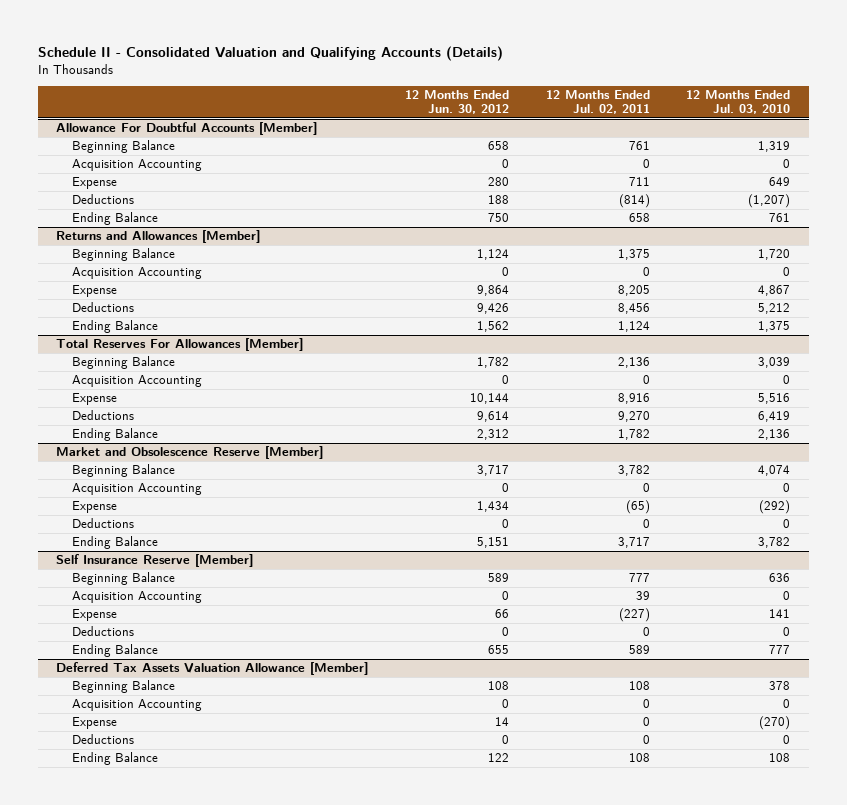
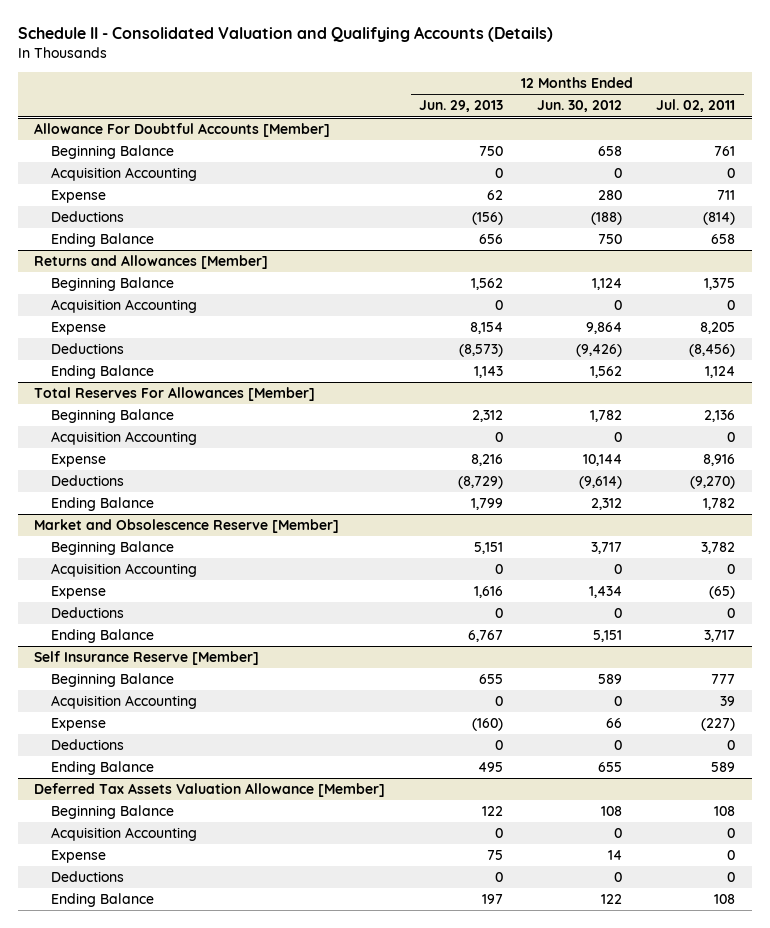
- | 12 Months Ended Jun. 30, 2012 | 12 Months Ended Jul. 02, 2011 | 12 Months Ended Jul. 03, 2010
+ | 12 Months Ended Jun. 29, 2013 | 12 Months Ended Jun. 30, 2012 | 12 Months Ended Jul. 02, 2011
@ Allowance For Doubtful Accounts [Member]
- Deductions | 188 | (814) | (1,207)
+ Deductions | (156) | (188) | (814)
@ Returns and Allowances [Member]
- Deductions | 9,426 | 8,456 | 5,212
+ Deductions | (8,573) | (9,426) | (8,456)
@ Total Reserves For Allowances [Member]
- Deductions | 9,614 | 9,270 | 6,419
+ Deductions | (8,729) | (9,614) | (9,270)

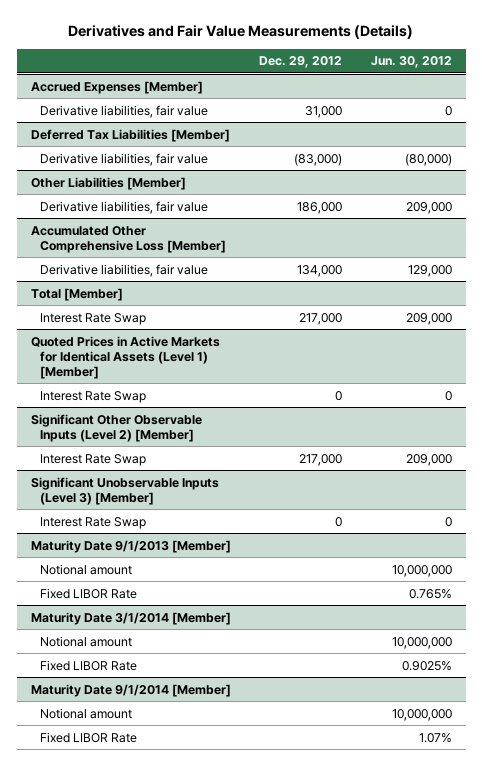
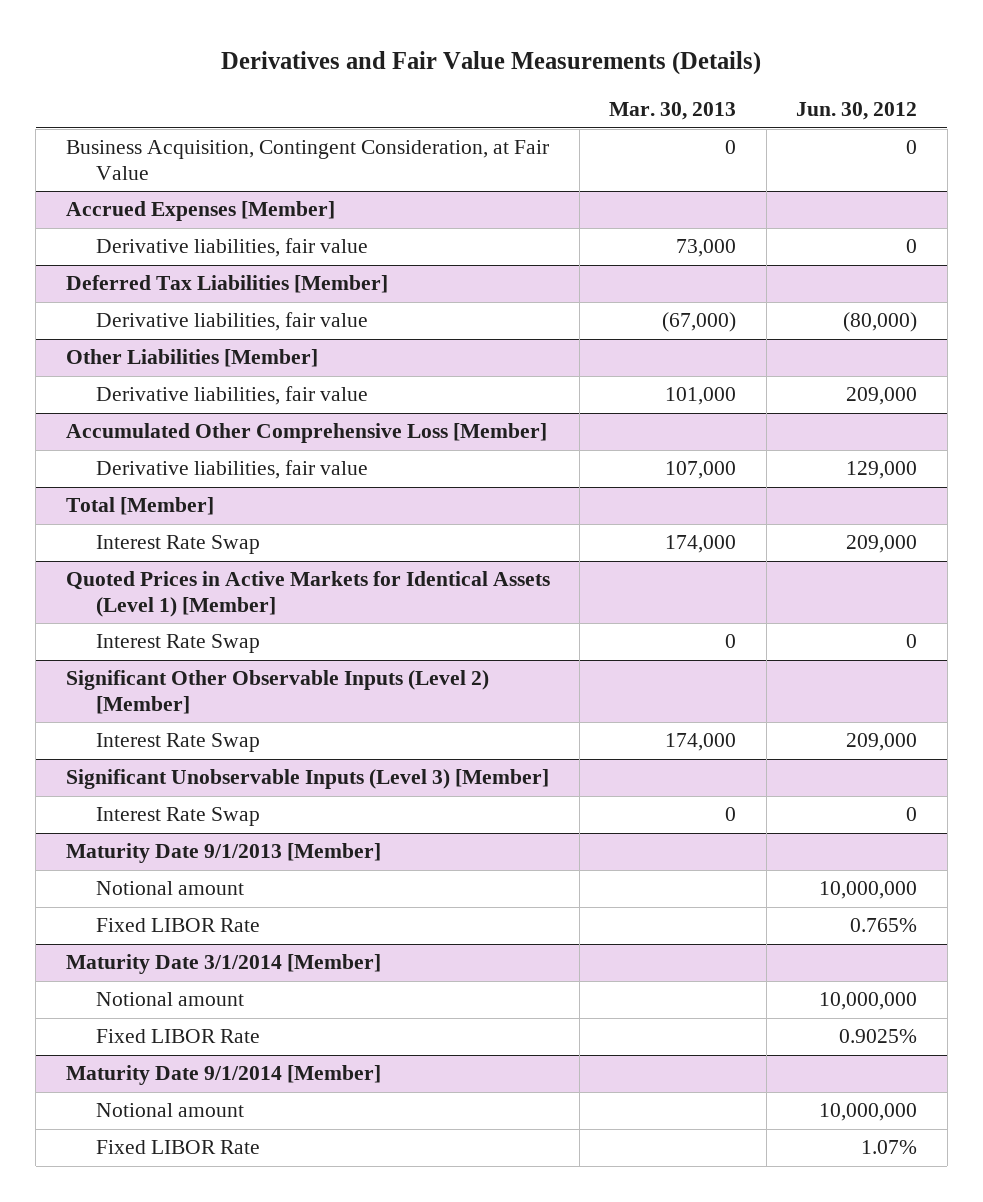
- | Dec. 29, 2012 | Jun. 30, 2012
+ | Mar. 30, 2013 | Jun. 30, 2012
+ Business Acquisition, Contingent Consideration, at Fair Value | 0 | 0

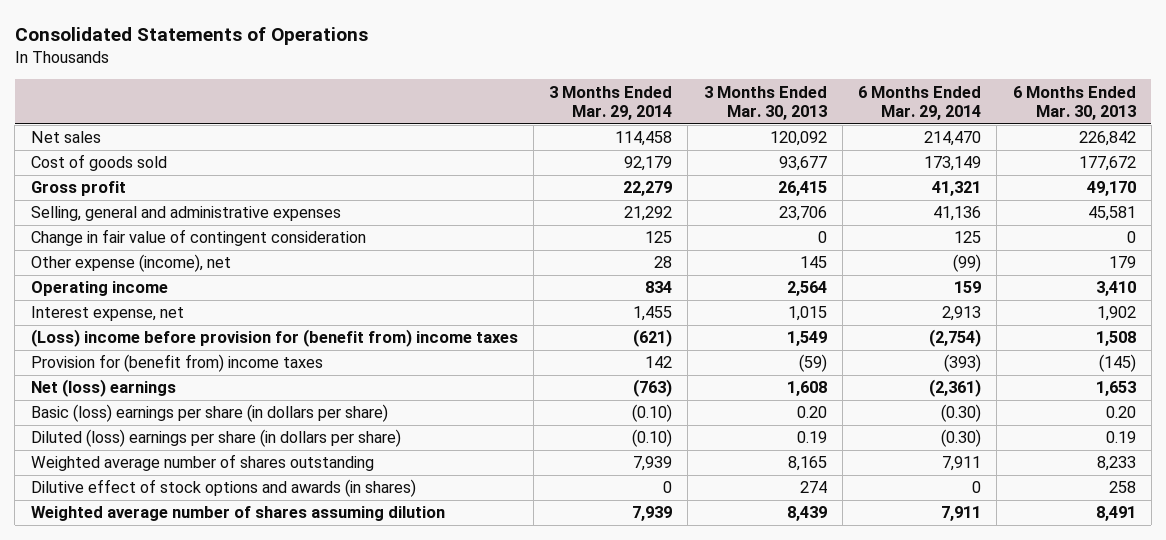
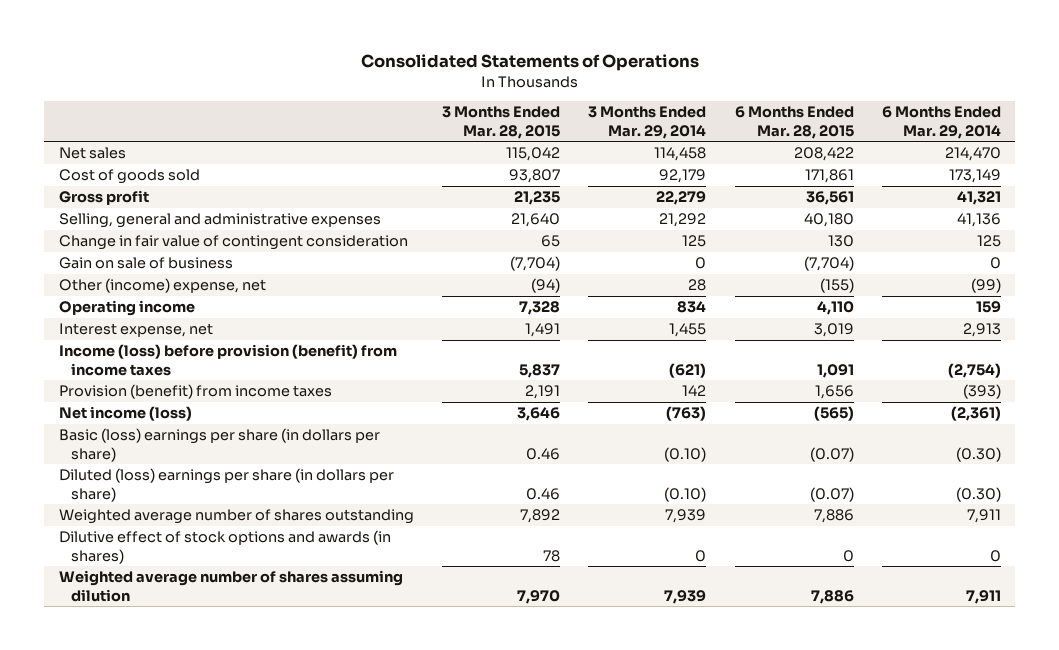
- | 3 Months Ended Mar. 29, 2014 | 3 Months Ended Mar. 30, 2013 | 6 Months Ended Mar. 29, 2014 | 6 Months Ended Mar. 30, 2013
+ | 3 Months Ended Mar. 28, 2015 | 3 Months Ended Mar. 29, 2014 | 6 Months Ended Mar. 28, 2015 | 6 Months Ended Mar. 29, 2014
- Other expense (income), net | 28 | 145 | (99) | 179
+ Gain on sale of business | (7,704) | 0 | (7,704) | 0
+ Other (income) expense, net | (94) | 28 | (155) | (99)
- (Loss) income before provision for (benefit from) income taxes | (621) | 1,549 | (2,754) | 1,508
- Provision for (benefit from) income taxes | 142 | (59) | (393) | (145)
- Net (loss) earnings | (763) | 1,608 | (2,361) | 1,653
+ Income (loss) before provision (benefit) from income taxes | 5,837 | (621) | 1,091 | (2,754)
+ Provision (benefit) from income taxes | 2,191 | 142 | 1,656 | (393)
+ Net income (loss) | 3,646 | (763) | (565) | (2,361)

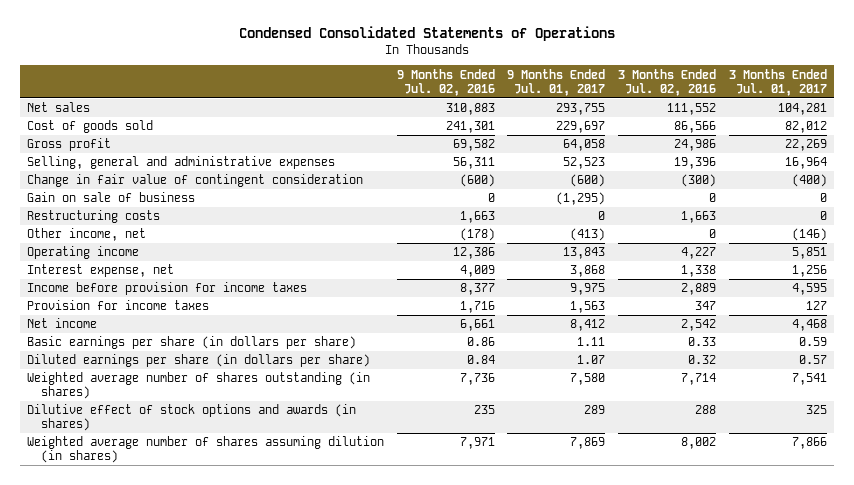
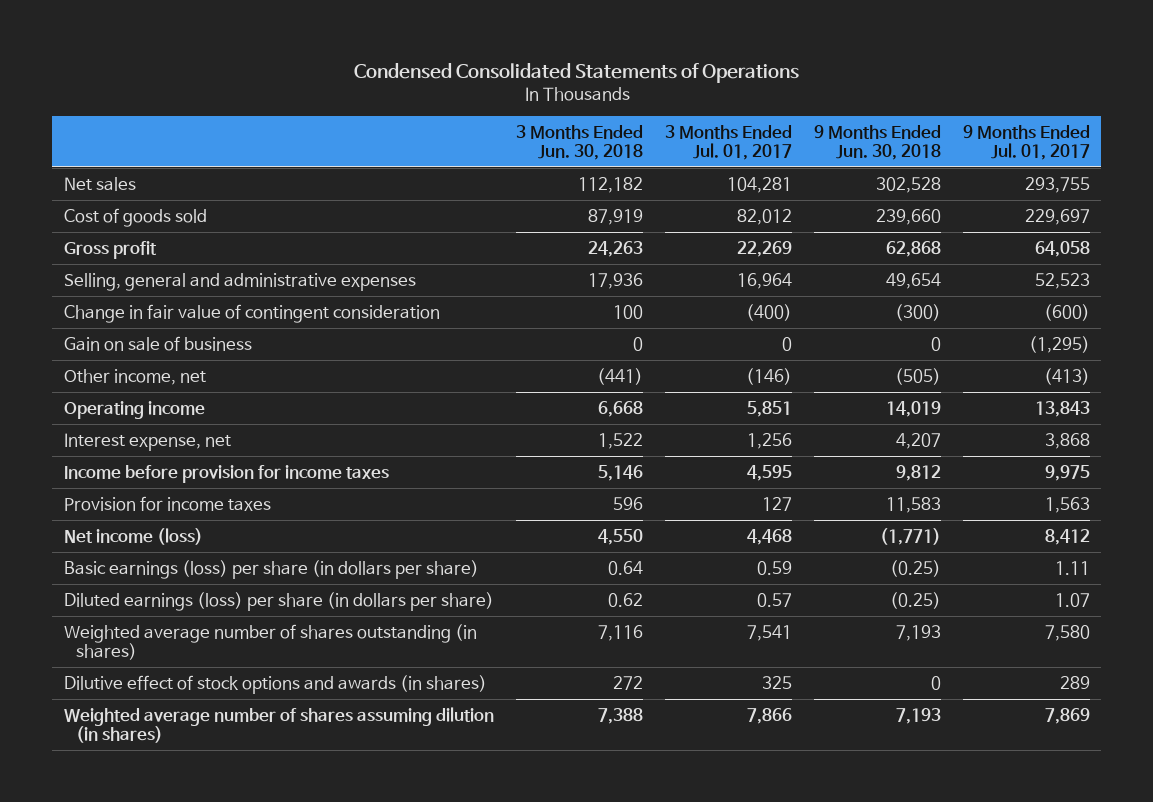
- | 9 Months Ended Jul. 02, 2016 | 9 Months Ended Jul. 01, 2017 | 3 Months Ended Jul. 02, 2016 | 3 Months Ended Jul. 01, 2017
+ | 3 Months Ended Jun. 30, 2018 | 3 Months Ended Jul. 01, 2017 | 9 Months Ended Jun. 30, 2018 | 9 Months Ended Jul. 01, 2017
- Restructuring costs | 1,663 | 0 | 1,663 | 0
- Net income | 6,661 | 8,412 | 2,542 | 4,468
- Basic earnings per share (in dollars per share) | 0.86 | 1.11 | 0.33 | 0.59
- Diluted earnings per share (in dollars per share) | 0.84 | 1.07 | 0.32 | 0.57
+ Net income (loss) | 4,550 | 4,468 | (1,771) | 8,412
+ Basic earnings (loss) per share (in dollars per share) | 0.64 | 0.59 | (0.25) | 1.11
+ Diluted earnings (loss) per share (in dollars per share) | 0.62 | 0.57 | (0.25) | 1.07

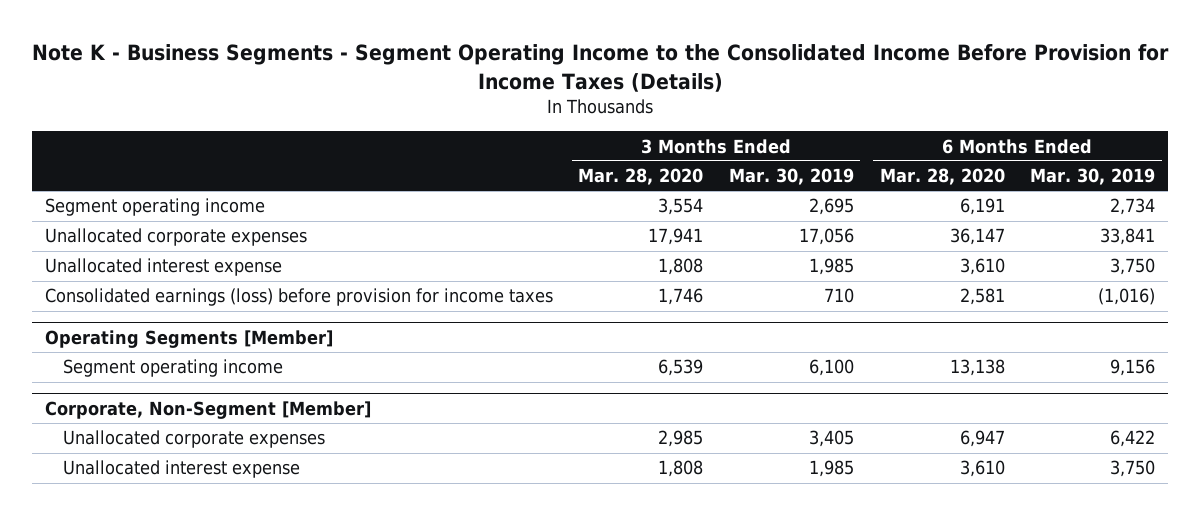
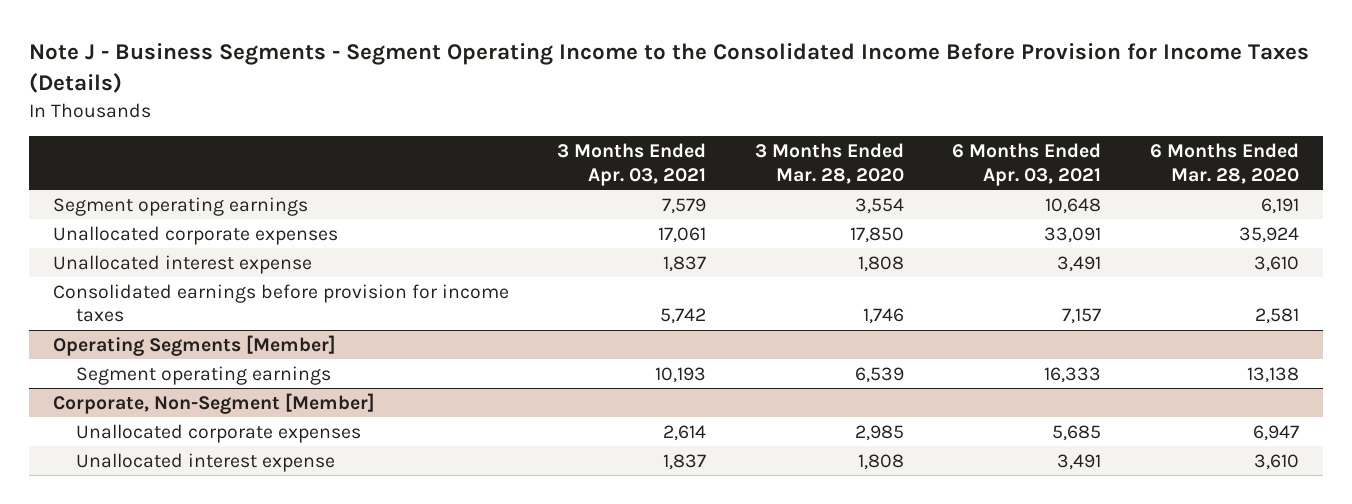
- Note K - Business Segments - Segment Operating Income to the Consolidated Income Before Provision for Income Taxes (Details)
+ Note J - Business Segments - Segment Operating Income to the Consolidated Income Before Provision for Income Taxes (Details)
- | 3 Months Ended Mar. 28, 2020 | 3 Months Ended Mar. 30, 2019 | 6 Months Ended Mar. 28, 2020 | 6 Months Ended Mar. 30, 2019
+ | 3 Months Ended Apr. 03, 2021 | 3 Months Ended Mar. 28, 2020 | 6 Months Ended Apr. 03, 2021 | 6 Months Ended Mar. 28, 2020
- Segment operating income | 3,554 | 2,695 | 6,191 | 2,734
- Unallocated corporate expenses | 17,941 | 17,056 | 36,147 | 33,841
+ Segment operating earnings | 7,579 | 3,554 | 10,648 | 6,191
+ Unallocated corporate expenses | 17,061 | 17,850 | 33,091 | 35,924
- Consolidated earnings (loss) before provision for income taxes | 1,746 | 710 | 2,581 | (1,016)
+ Consolidated earnings before provision for income taxes | 5,742 | 1,746 | 7,157 | 2,581
@ Operating Segments [Member]
- Segment operating income | 6,539 | 6,100 | 13,138 | 9,156
+ Segment operating earnings | 10,193 | 6,539 | 16,333 | 13,138

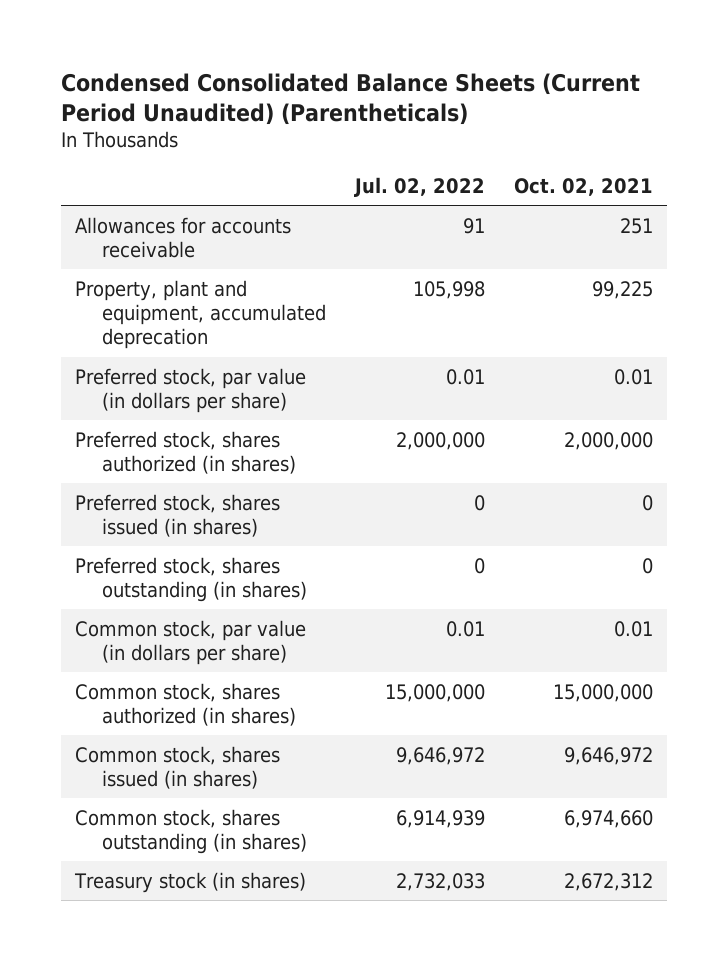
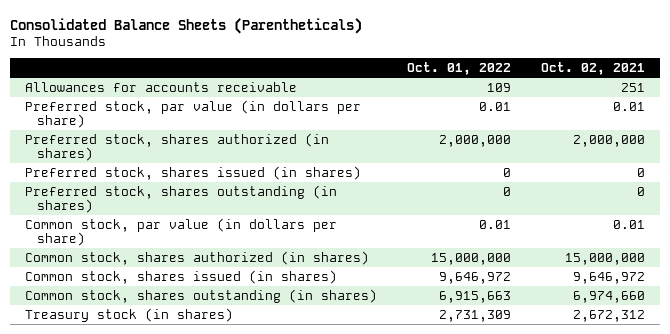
- Condensed Consolidated Balance Sheets (Current Period Unaudited) (Parentheticals)
+ Consolidated Balance Sheets (Parentheticals)
- | Jul. 02, 2022 | Oct. 02, 2021
+ | Oct. 01, 2022 | Oct. 02, 2021
- Property, plant and equipment, accumulated deprecation | 105,998 | 99,225

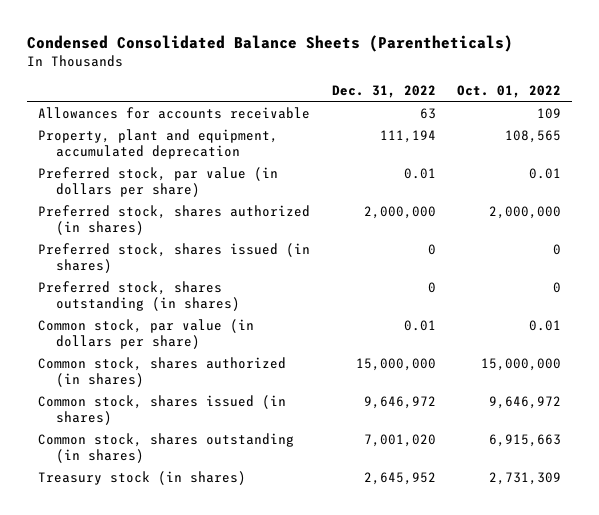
- Consolidated Balance Sheets (Parentheticals)
+ Condensed Consolidated Balance Sheets (Parentheticals)
- | Oct. 01, 2022 | Oct. 02, 2021
+ | Dec. 31, 2022 | Oct. 01, 2022
+ Property, plant and equipment, accumulated deprecation | 111,194 | 108,565

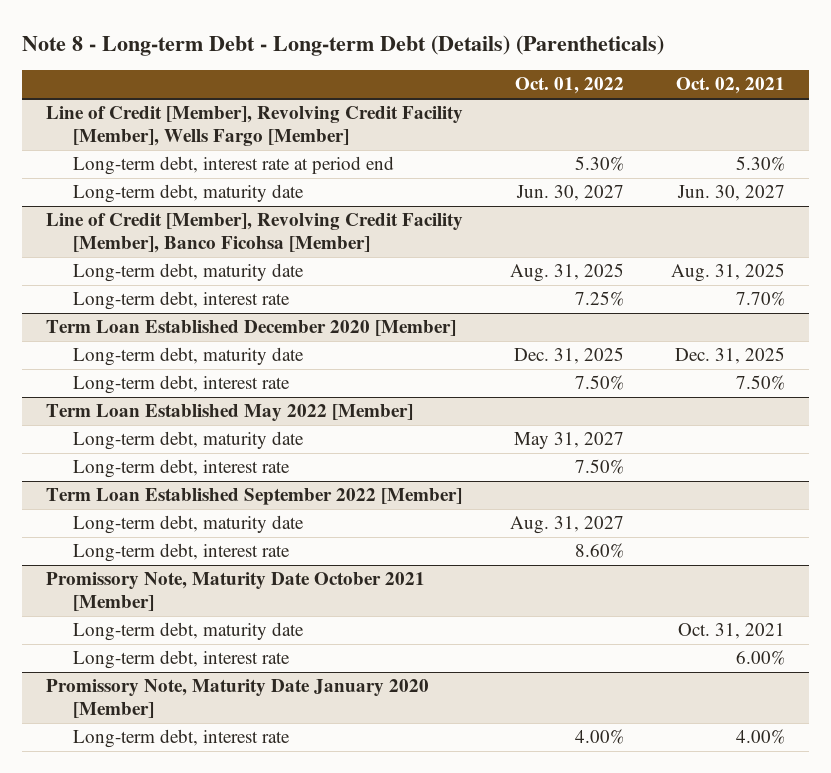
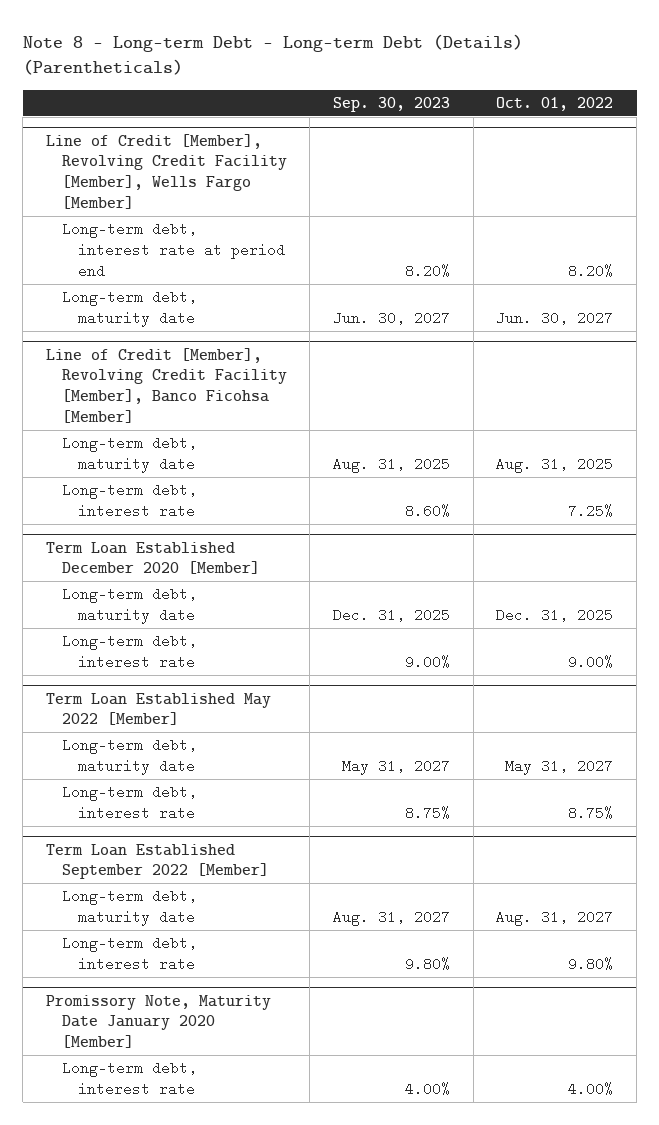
- | Oct. 01, 2022 | Oct. 02, 2021
+ | Sep. 30, 2023 | Oct. 01, 2022
@ Line of Credit [Member], Revolving Credit Facility [Member], Wells Fargo [Member]
- Long-term debt, interest rate at period end | 5.30% | 5.30%
+ Long-term debt, interest rate at period end | 8.20% | 8.20%
@ Term Loan Established December 2020 [Member]
- Long-term debt, interest rate | 7.50% | 7.50%
+ Long-term debt, interest rate | 9.00% | 9.00%
@ Term Loan Established May 2022 [Member]
- Long-term debt, interest rate | 7.50% |
+ Long-term debt, interest rate | 8.75% | 8.75%
@ Term Loan Established September 2022 [Member]
- Long-term debt, interest rate | 8.60% |
- Promissory Note, Maturity Date October 2021 [Member]
- Long-term debt, maturity date | | Oct. 31, 2021
- Long-term debt, interest rate | | 6.00%
@ Term Loan Established September 2022 [Member]
+ Long-term debt, interest rate | 9.80% | 9.80%

